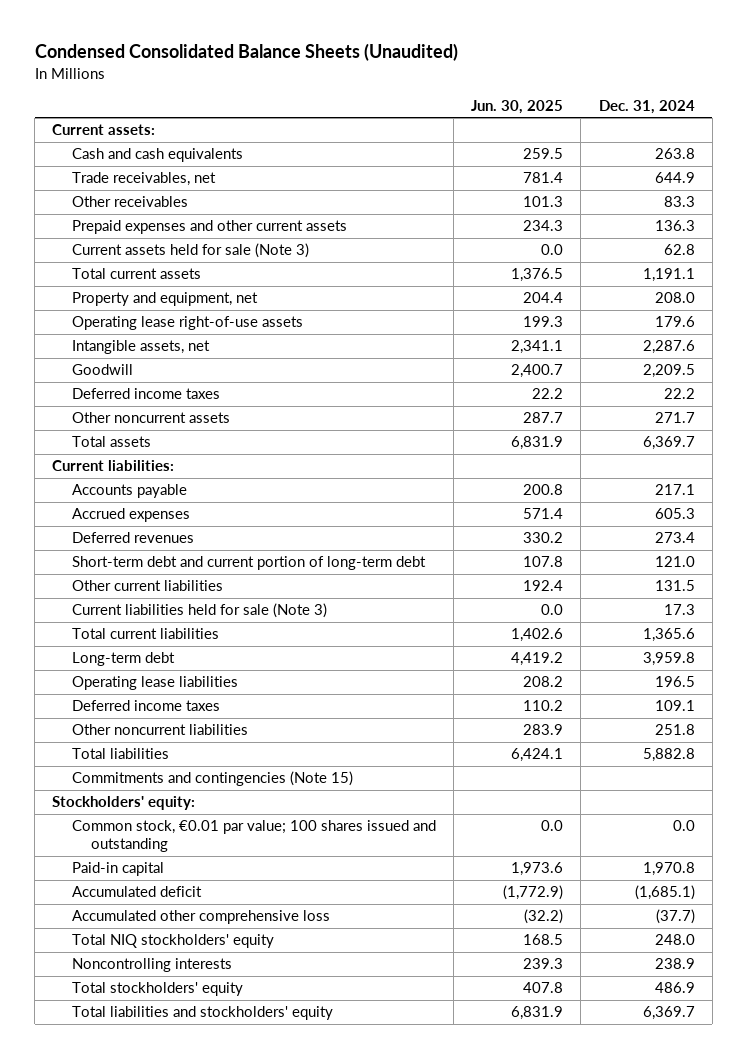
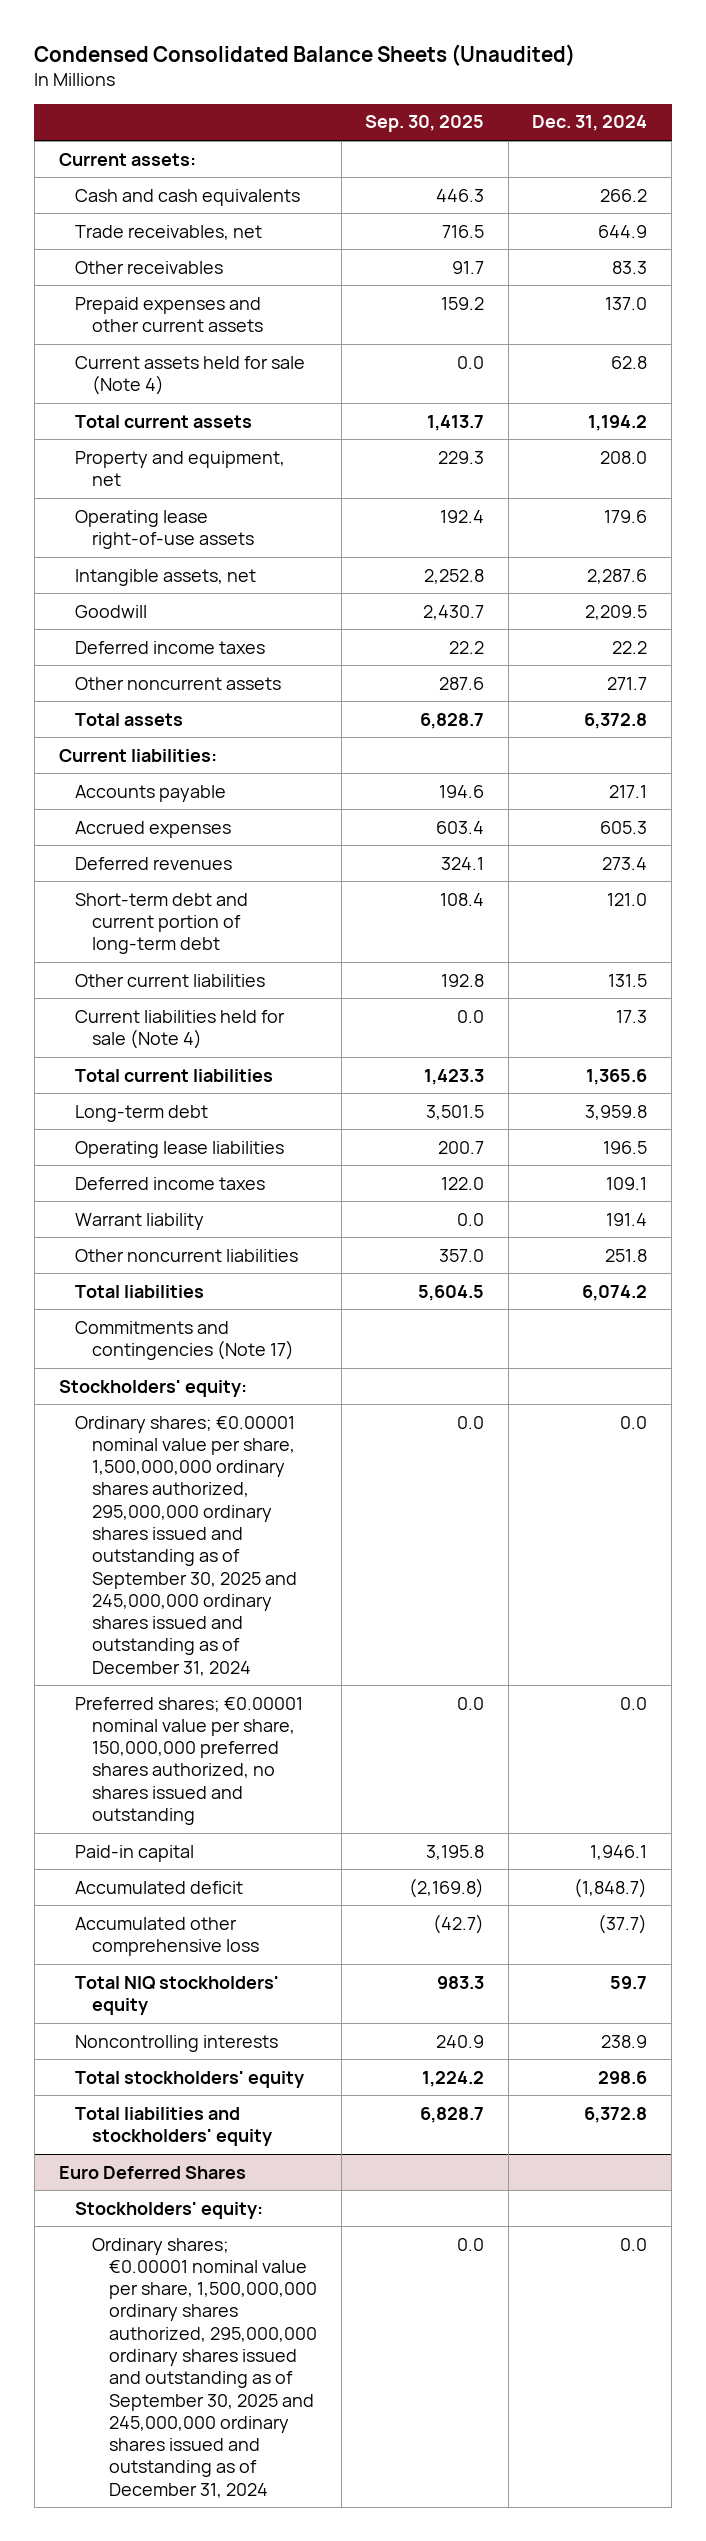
- | Jun. 30, 2025 | Dec. 31, 2024
+ | Sep. 30, 2025 | Dec. 31, 2024
- Cash and cash equivalents | 259.5 | 263.8
+ Cash and cash equivalents | 446.3 | 266.2
- Prepaid expenses and other current assets | 234.3 | 136.3
- Current assets held for sale (Note 3) | 0.0 | 62.8
- Total current assets | 1,376.5 | 1,191.1
+ Prepaid expenses and other current assets | 159.2 | 137.0
+ Current assets held for sale (Note 4) | 0.0 | 62.8
+ Total current assets | 1,413.7 | 1,194.2
- Total assets | 6,831.9 | 6,369.7
+ Total assets | 6,828.7 | 6,372.8
- Current liabilities held for sale (Note 3) | 0.0 | 17.3
+ Current liabilities held for sale (Note 4) | 0.0 | 17.3
+ Warrant liability | 0.0 | 191.4
- Total liabilities | 6,424.1 | 5,882.8
- Commitments and contingencies (Note 15)
+ Total liabilities | 5,604.5 | 6,074.2
+ Commitments and contingencies (Note 17)
- Common stock, €0.01 par value; 100 shares issued and outstanding | 0.0 | 0.0
- Paid-in capital | 1,973.6 | 1,970.8
- Accumulated deficit | (1,772.9) | (1,685.1)
+ Ordinary shares; €0.00001 nominal value per share, 1,500,000,000 ordinary shares authorized, 295,000,000 ordinary shares issued and outstanding as of September 30, 2025 and 245,000,000 ordinary shares issued and outstanding as of December 31, 2024 | 0.0 | 0.0
+ Preferred shares; €0.00001 nominal value per share, 150,000,000 preferred shares authorized, no shares issued and outstanding | 0.0 | 0.0
+ Paid-in capital | 3,195.8 | 1,946.1
+ Accumulated deficit | (2,169.8) | (1,848.7)
- Total NIQ stockholders' equity | 168.5 | 248.0
+ Total NIQ stockholders' equity | 983.3 | 59.7
- Total stockholders' equity | 407.8 | 486.9
- Total liabilities and stockholders' equity | 6,831.9 | 6,369.7
+ Total stockholders' equity | 1,224.2 | 298.6
+ Total liabilities and stockholders' equity | 6,828.7 | 6,372.8
+ Euro Deferred Shares
+ Stockholders' equity:
+ Ordinary shares; €0.00001 nominal value per share, 1,500,000,000 ordinary shares authorized, 295,000,000 ordinary shares issued and outstanding as of September 30, 2025 and 245,000,000 ordinary shares issued and outstanding as of December 31, 2024 | 0.0 | 0.0

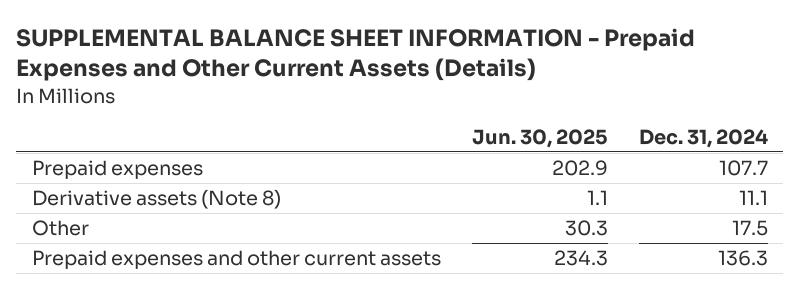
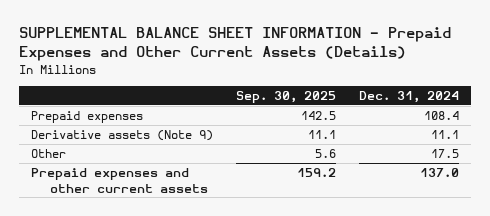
- | Jun. 30, 2025 | Dec. 31, 2024
+ | Sep. 30, 2025 | Dec. 31, 2024
- Prepaid expenses | 202.9 | 107.7
- Derivative assets (Note 8) | 1.1 | 11.1
+ Prepaid expenses | 142.5 | 108.4
+ Derivative assets (Note 9) | 11.1 | 11.1
- Prepaid expenses and other current assets | 234.3 | 136.3
+ Prepaid expenses and other current assets | 159.2 | 137.0

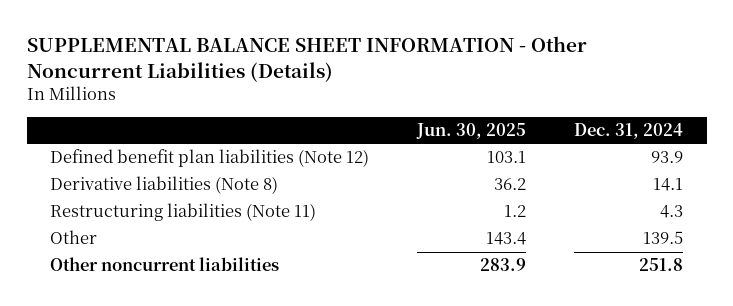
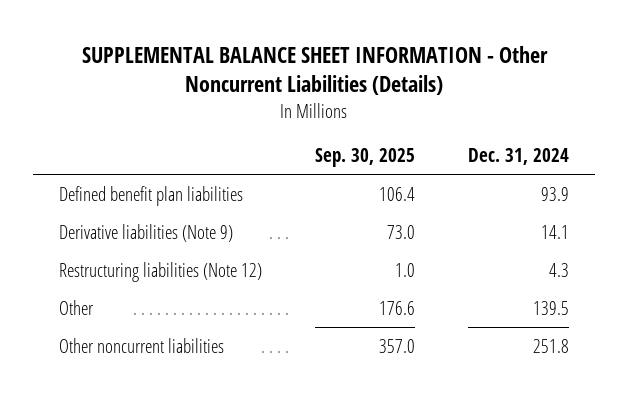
- | Jun. 30, 2025 | Dec. 31, 2024
+ | Sep. 30, 2025 | Dec. 31, 2024
- Defined benefit plan liabilities (Note 12) | 103.1 | 93.9
- Derivative liabilities (Note 8) | 36.2 | 14.1
- Restructuring liabilities (Note 11) | 1.2 | 4.3
+ Defined benefit plan liabilities | 106.4 | 93.9
+ Derivative liabilities (Note 9) | 73.0 | 14.1
+ Restructuring liabilities (Note 12) | 1.0 | 4.3

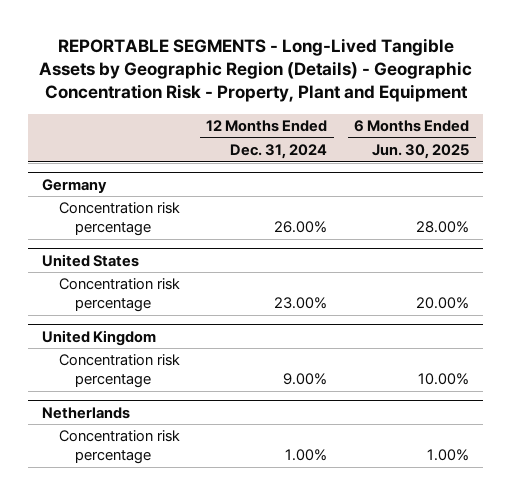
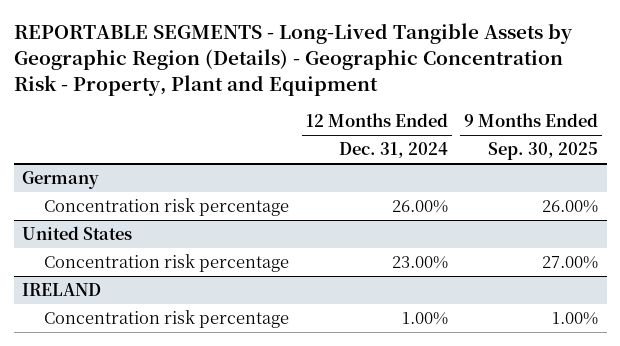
- | 12 Months Ended Dec. 31, 2024 | 6 Months Ended Jun. 30, 2025
+ | 12 Months Ended Dec. 31, 2024 | 9 Months Ended Sep. 30, 2025
- United Kingdom
- Concentration risk percentage | 9.00% | 10.00%
- Netherlands
+ IRELAND

